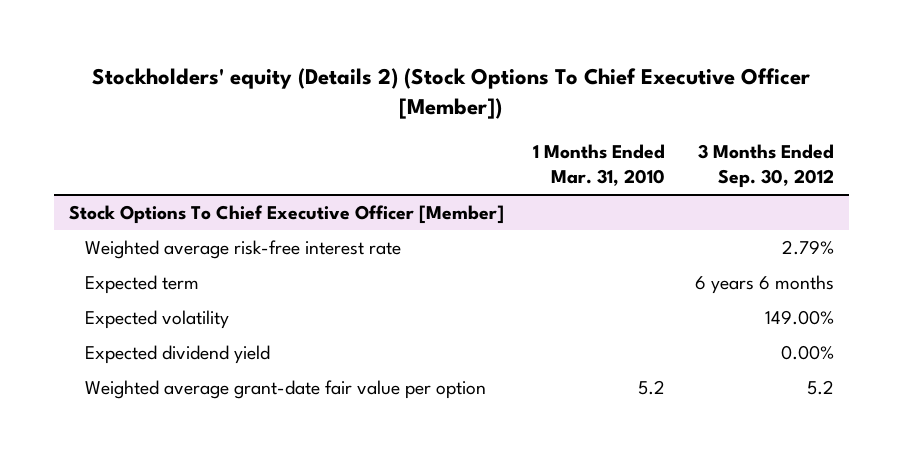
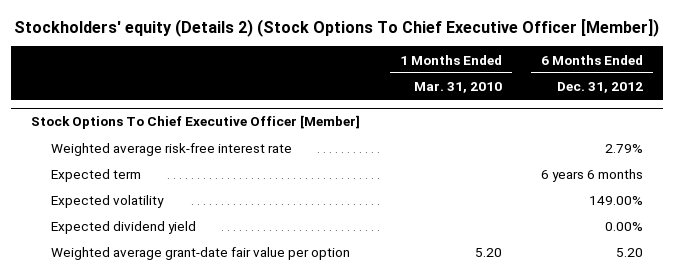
- | 1 Months Ended Mar. 31, 2010 | 3 Months Ended Sep. 30, 2012
+ | 1 Months Ended Mar. 31, 2010 | 6 Months Ended Dec. 31, 2012
@ Stock Options To Chief Executive Officer [Member]
- Weighted average grant-date fair value per option | 5.2 | 5.2
+ Weighted average grant-date fair value per option | 5.20 | 5.20

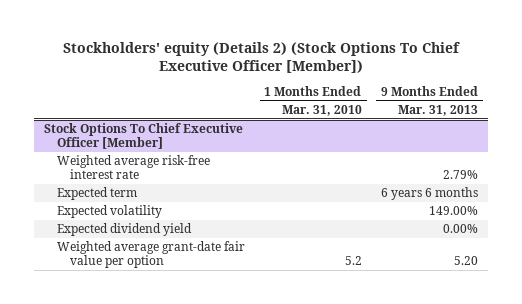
- | 1 Months Ended Mar. 31, 2010 | 6 Months Ended Dec. 31, 2012
+ | 1 Months Ended Mar. 31, 2010 | 9 Months Ended Mar. 31, 2013
@ Stock Options To Chief Executive Officer [Member]
- Weighted average grant-date fair value per option | 5.20 | 5.20
+ Weighted average grant-date fair value per option | 5.2 | 5.20

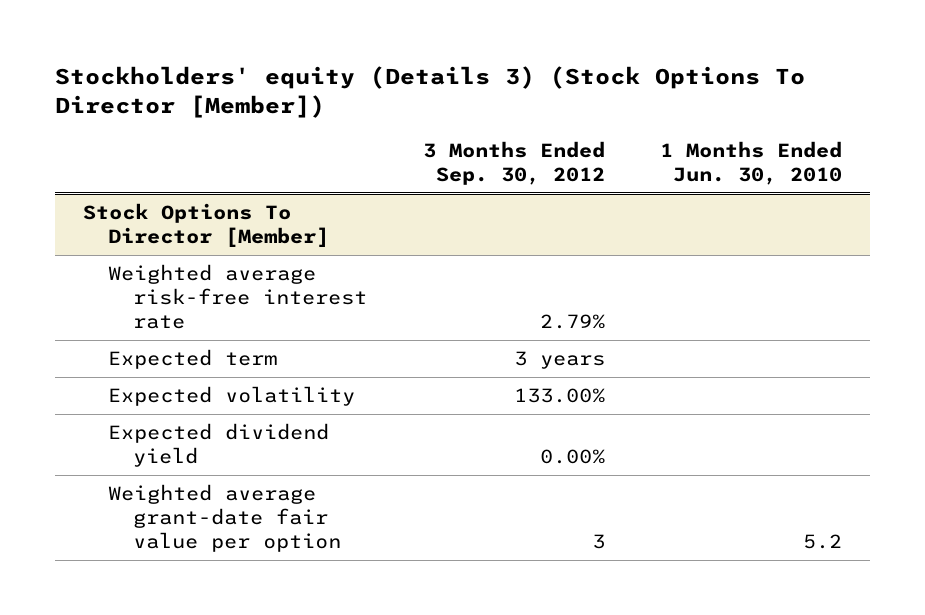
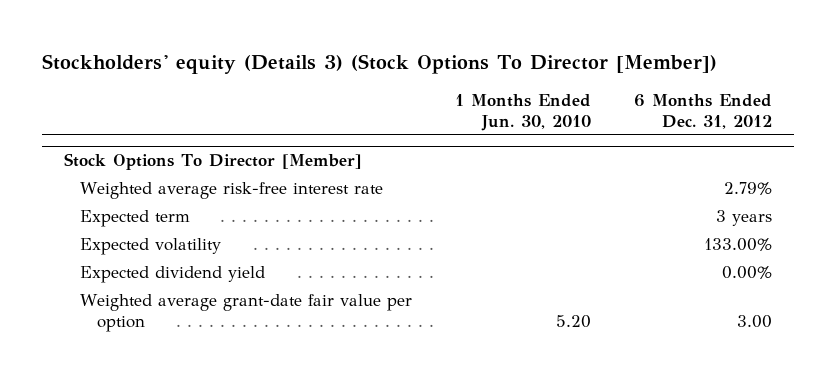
- | 3 Months Ended Sep. 30, 2012 | 1 Months Ended Jun. 30, 2010
+ | 1 Months Ended Jun. 30, 2010 | 6 Months Ended Dec. 31, 2012
@ Stock Options To Director [Member]
- Weighted average grant-date fair value per option | 3 | 5.2
+ Weighted average grant-date fair value per option | 5.20 | 3.00

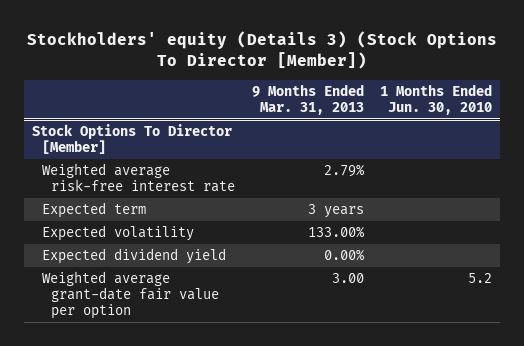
- | 1 Months Ended Jun. 30, 2010 | 6 Months Ended Dec. 31, 2012
+ | 9 Months Ended Mar. 31, 2013 | 1 Months Ended Jun. 30, 2010
@ Stock Options To Director [Member]
- Weighted average grant-date fair value per option | 5.20 | 3.00
+ Weighted average grant-date fair value per option | 3.00 | 5.2

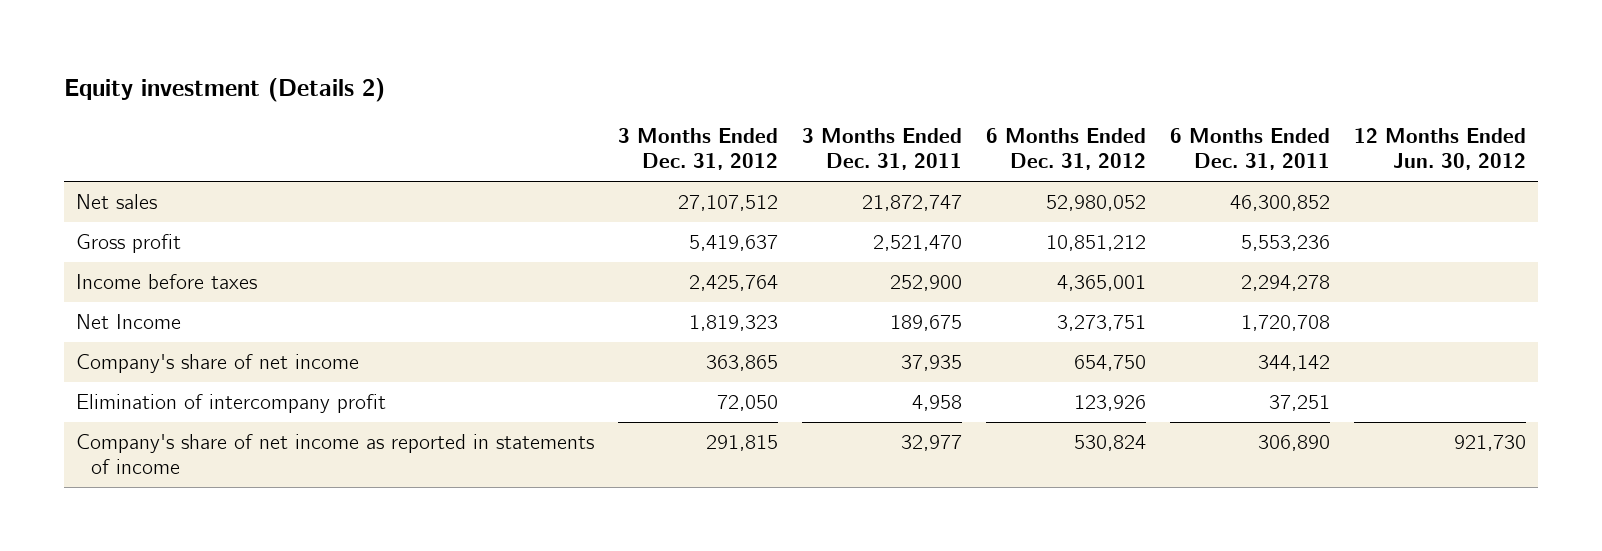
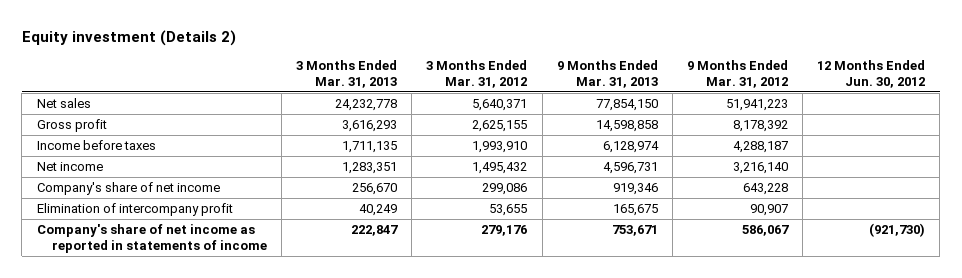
- | 3 Months Ended Dec. 31, 2012 | 3 Months Ended Dec. 31, 2011 | 6 Months Ended Dec. 31, 2012 | 6 Months Ended Dec. 31, 2011 | 12 Months Ended Jun. 30, 2012
+ | 3 Months Ended Mar. 31, 2013 | 3 Months Ended Mar. 31, 2012 | 9 Months Ended Mar. 31, 2013 | 9 Months Ended Mar. 31, 2012 | 12 Months Ended Jun. 30, 2012
- Net Income | 1,819,323 | 189,675 | 3,273,751 | 1,720,708 |
+ Net income | 1,283,351 | 1,495,432 | 4,596,731 | 3,216,140 |
- Company's share of net income as reported in statements of income | 291,815 | 32,977 | 530,824 | 306,890 | 921,730
+ Company's share of net income as reported in statements of income | 222,847 | 279,176 | 753,671 | 586,067 | (921,730)

